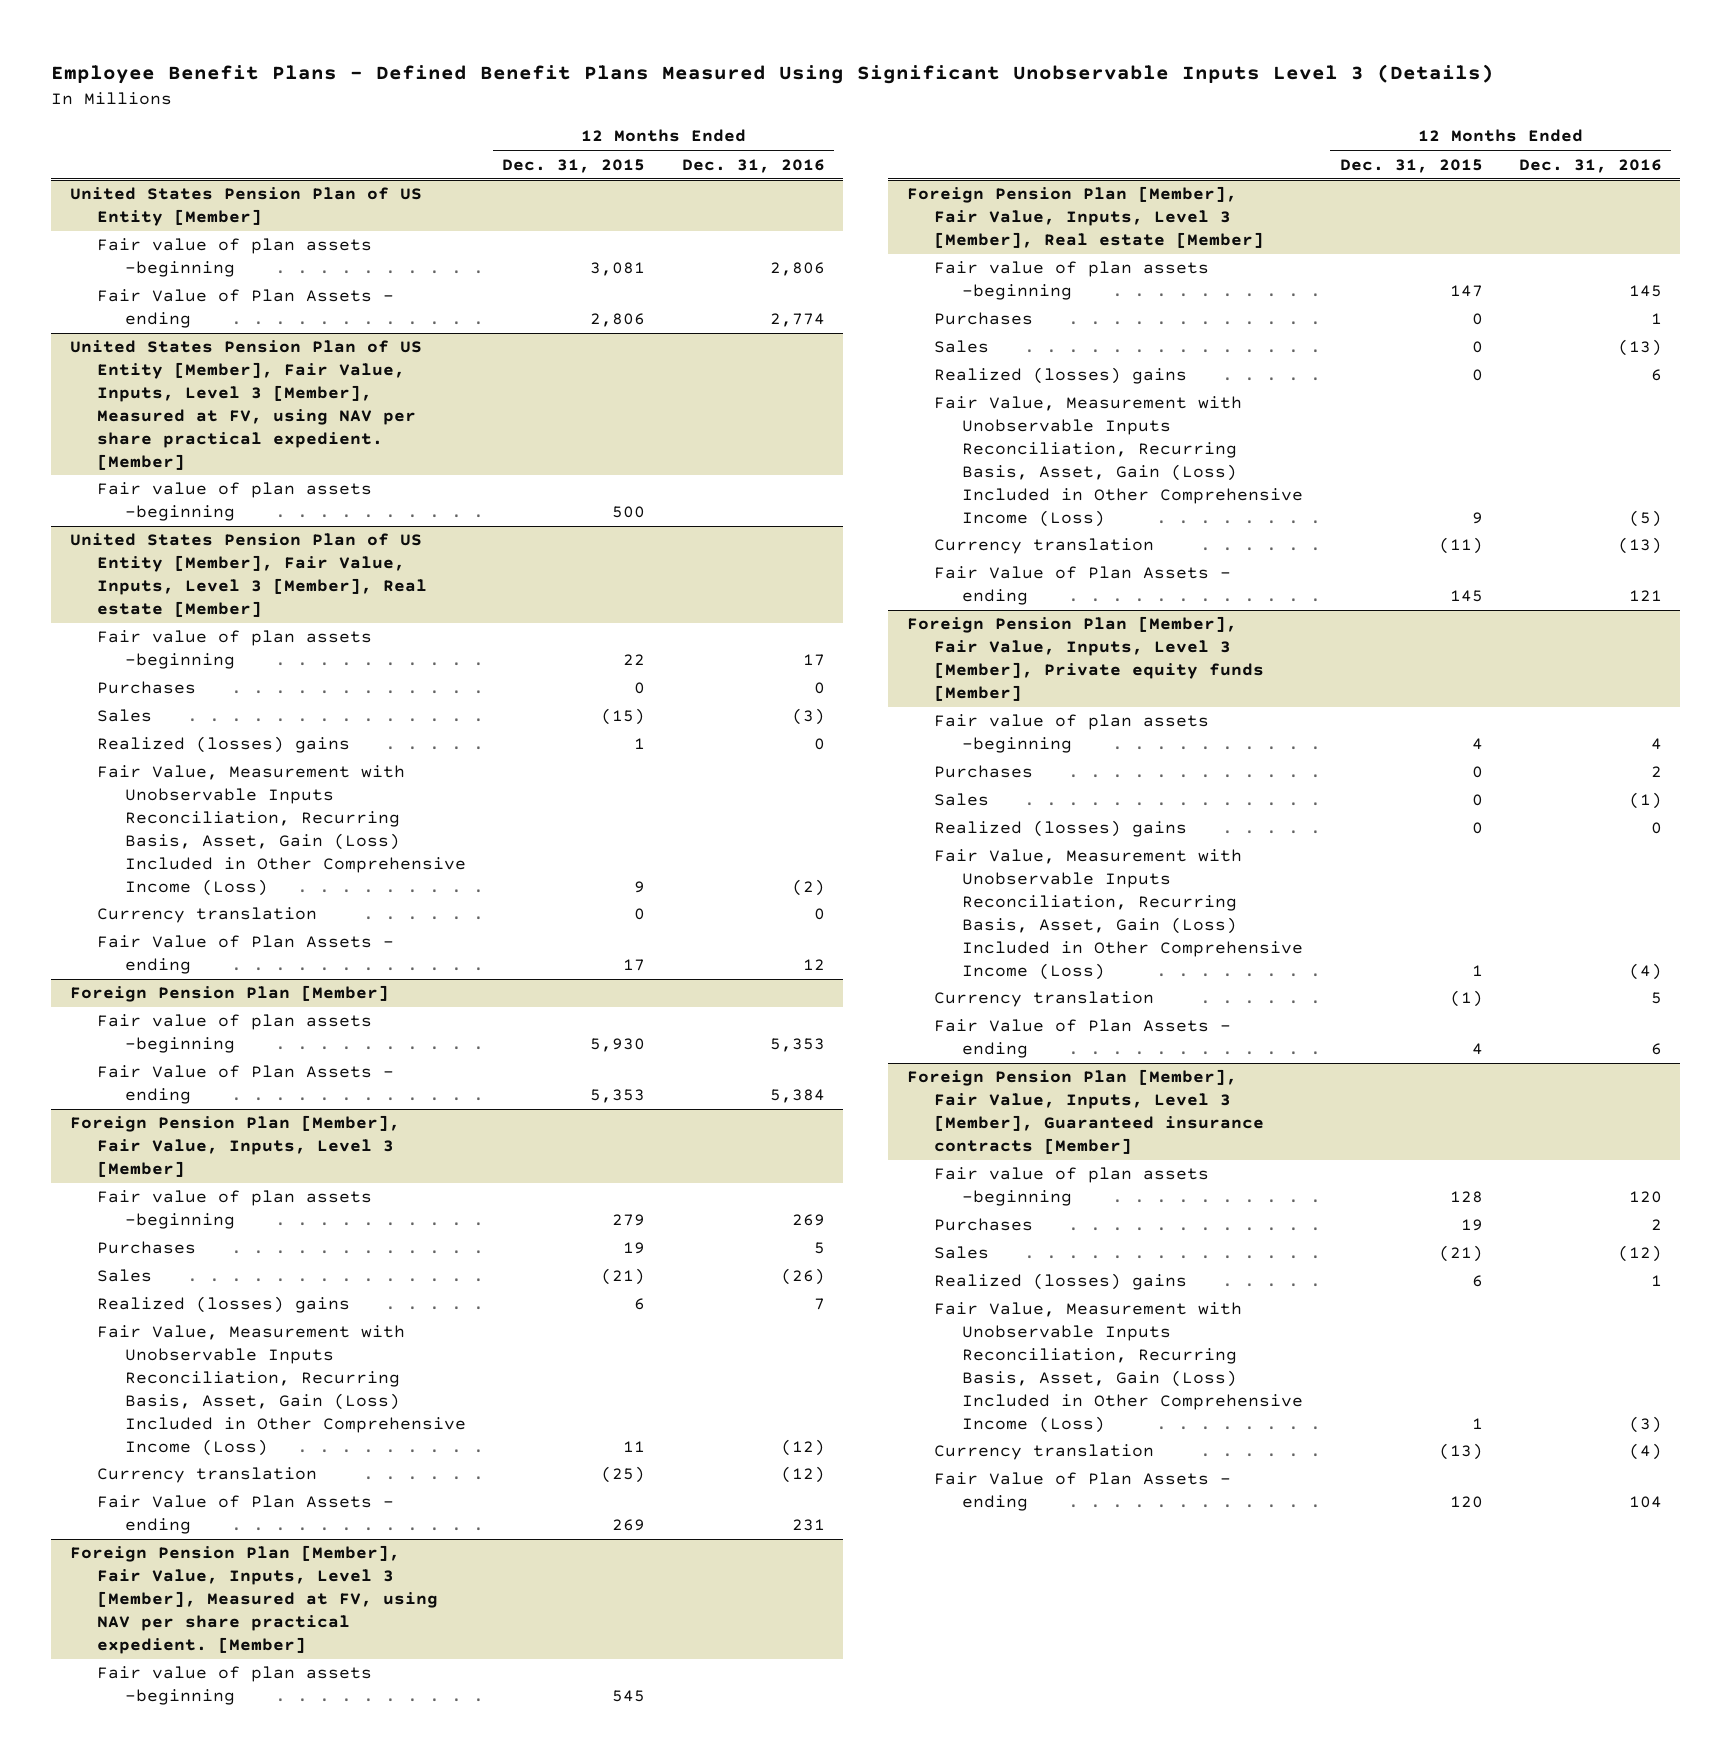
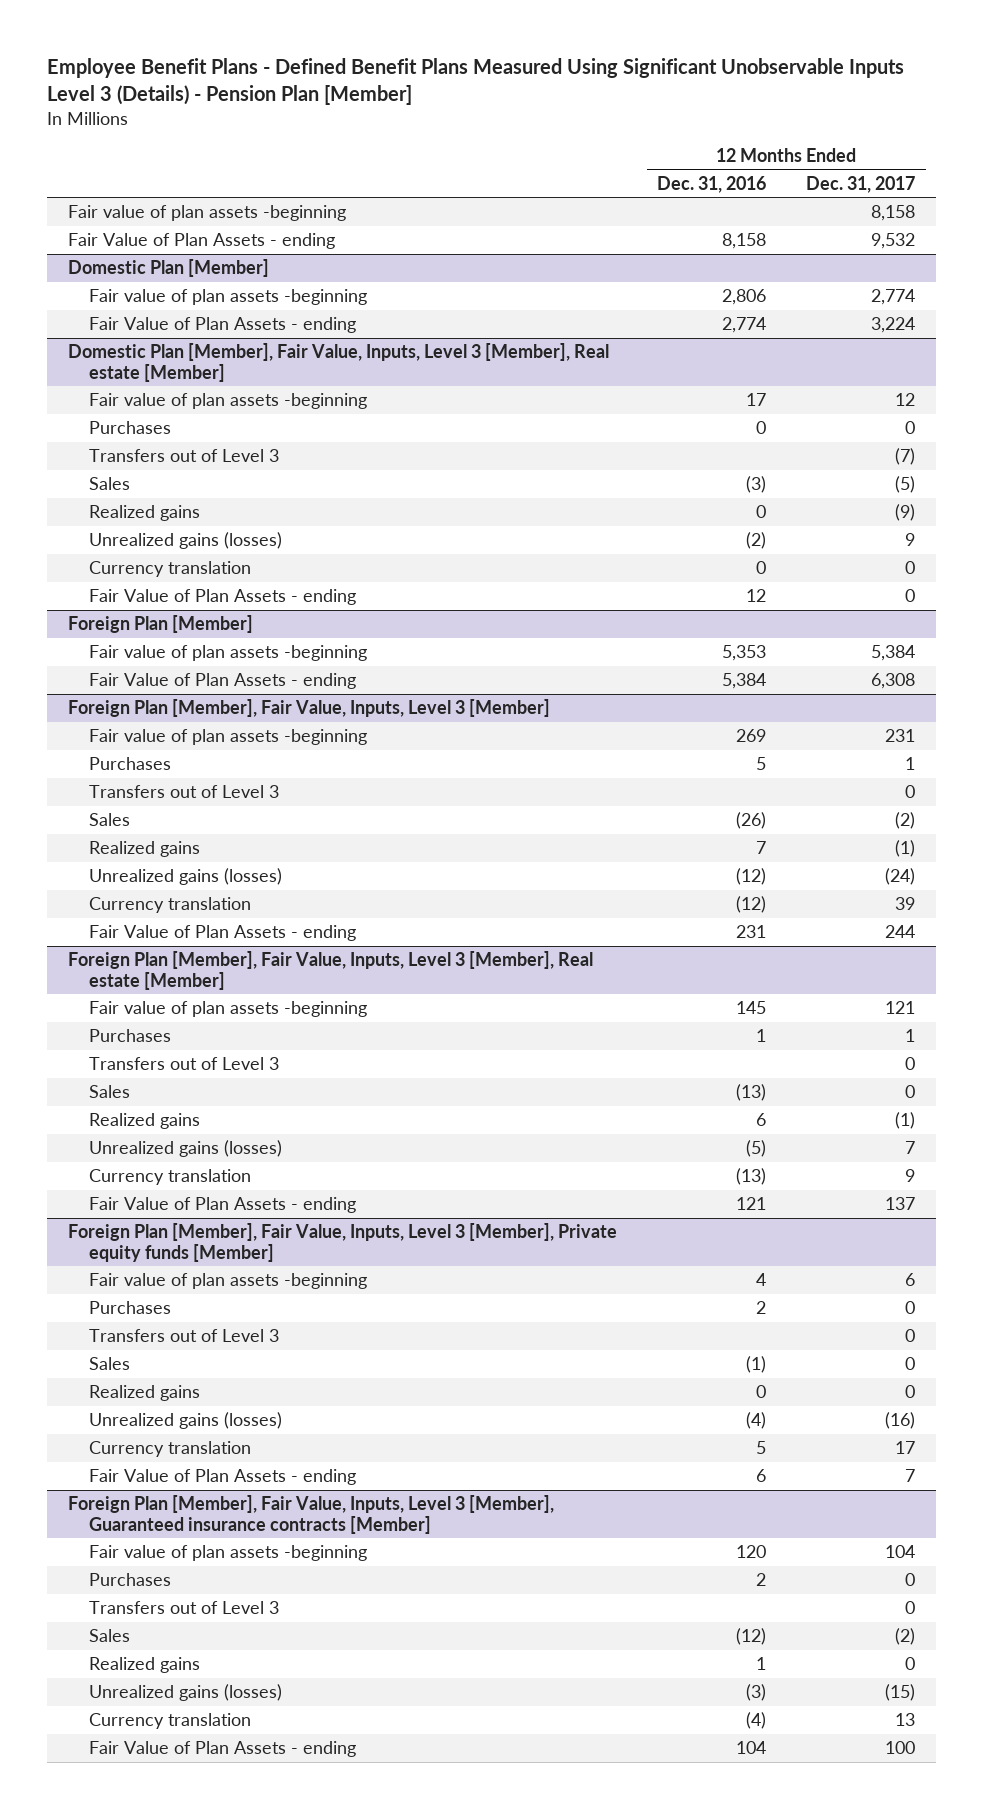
- Employee Benefit Plans - Defined Benefit Plans Measured Using Significant Unobservable Inputs Level 3 (Details)
+ Employee Benefit Plans - Defined Benefit Plans Measured Using Significant Unobservable Inputs Level 3 (Details) - Pension Plan [Member]
- | 12 Months Ended Dec. 31, 2015 | 12 Months Ended Dec. 31, 2016
+ | 12 Months Ended Dec. 31, 2016 | 12 Months Ended Dec. 31, 2017
- United States Pension Plan of US Entity [Member]
+ Fair value of plan assets -beginning | | 8,158
+ Fair Value of Plan Assets - ending | 8,158 | 9,532
+ Domestic Plan [Member]
- United States Pension Plan of US Entity [Member], Fair Value, Inputs, Level 3 [Member], Measured at FV, using NAV per share practical expedient. [Member]
- Fair value of plan assets -beginning | 500 |
- United States Pension Plan of US Entity [Member], Fair Value, Inputs, Level 3 [Member], Real estate [Member]
+ Domestic Plan [Member], Fair Value, Inputs, Level 3 [Member], Real estate [Member]
+ Transfers out of Level 3 | | (7)
- Realized (losses) gains | 1 | 0
- Fair Value, Measurement with Unobservable Inputs Reconciliation, Recurring Basis, Asset, Gain (Loss) Included in Other Comprehensive Income (Loss) | 9 | (2)
+ Realized gains | 0 | (9)
+ Unrealized gains (losses) | (2) | 9
- Foreign Pension Plan [Member]
+ Foreign Plan [Member]
- Foreign Pension Plan [Member], Fair Value, Inputs, Level 3 [Member]
+ Foreign Plan [Member], Fair Value, Inputs, Level 3 [Member]
+ Transfers out of Level 3 | | 0
- Realized (losses) gains | 6 | 7
- Fair Value, Measurement with Unobservable Inputs Reconciliation, Recurring Basis, Asset, Gain (Loss) Included in Other Comprehensive Income (Loss) | 11 | (12)
+ Realized gains | 7 | (1)
+ Unrealized gains (losses) | (12) | (24)
- Foreign Pension Plan [Member], Fair Value, Inputs, Level 3 [Member], Measured at FV, using NAV per share practical expedient. [Member]
- Fair value of plan assets -beginning | 545 |
- Foreign Pension Plan [Member], Fair Value, Inputs, Level 3 [Member], Real estate [Member]
+ Foreign Plan [Member], Fair Value, Inputs, Level 3 [Member], Real estate [Member]
+ Transfers out of Level 3 | | 0
- Realized (losses) gains | 0 | 6
- Fair Value, Measurement with Unobservable Inputs Reconciliation, Recurring Basis, Asset, Gain (Loss) Included in Other Comprehensive Income (Loss) | 9 | (5)
+ Realized gains | 6 | (1)
+ Unrealized gains (losses) | (5) | 7
- Foreign Pension Plan [Member], Fair Value, Inputs, Level 3 [Member], Private equity funds [Member]
+ Foreign Plan [Member], Fair Value, Inputs, Level 3 [Member], Private equity funds [Member]
+ Transfers out of Level 3 | | 0
- Realized (losses) gains | 0 | 0
- Fair Value, Measurement with Unobservable Inputs Reconciliation, Recurring Basis, Asset, Gain (Loss) Included in Other Comprehensive Income (Loss) | 1 | (4)
+ Realized gains | 0 | 0
+ Unrealized gains (losses) | (4) | (16)
- Foreign Pension Plan [Member], Fair Value, Inputs, Level 3 [Member], Guaranteed insurance contracts [Member]
+ Foreign Plan [Member], Fair Value, Inputs, Level 3 [Member], Guaranteed insurance contracts [Member]
+ Transfers out of Level 3 | | 0
- Realized (losses) gains | 6 | 1
- Fair Value, Measurement with Unobservable Inputs Reconciliation, Recurring Basis, Asset, Gain (Loss) Included in Other Comprehensive Income (Loss) | 1 | (3)
+ Realized gains | 1 | 0
+ Unrealized gains (losses) | (3) | (15)

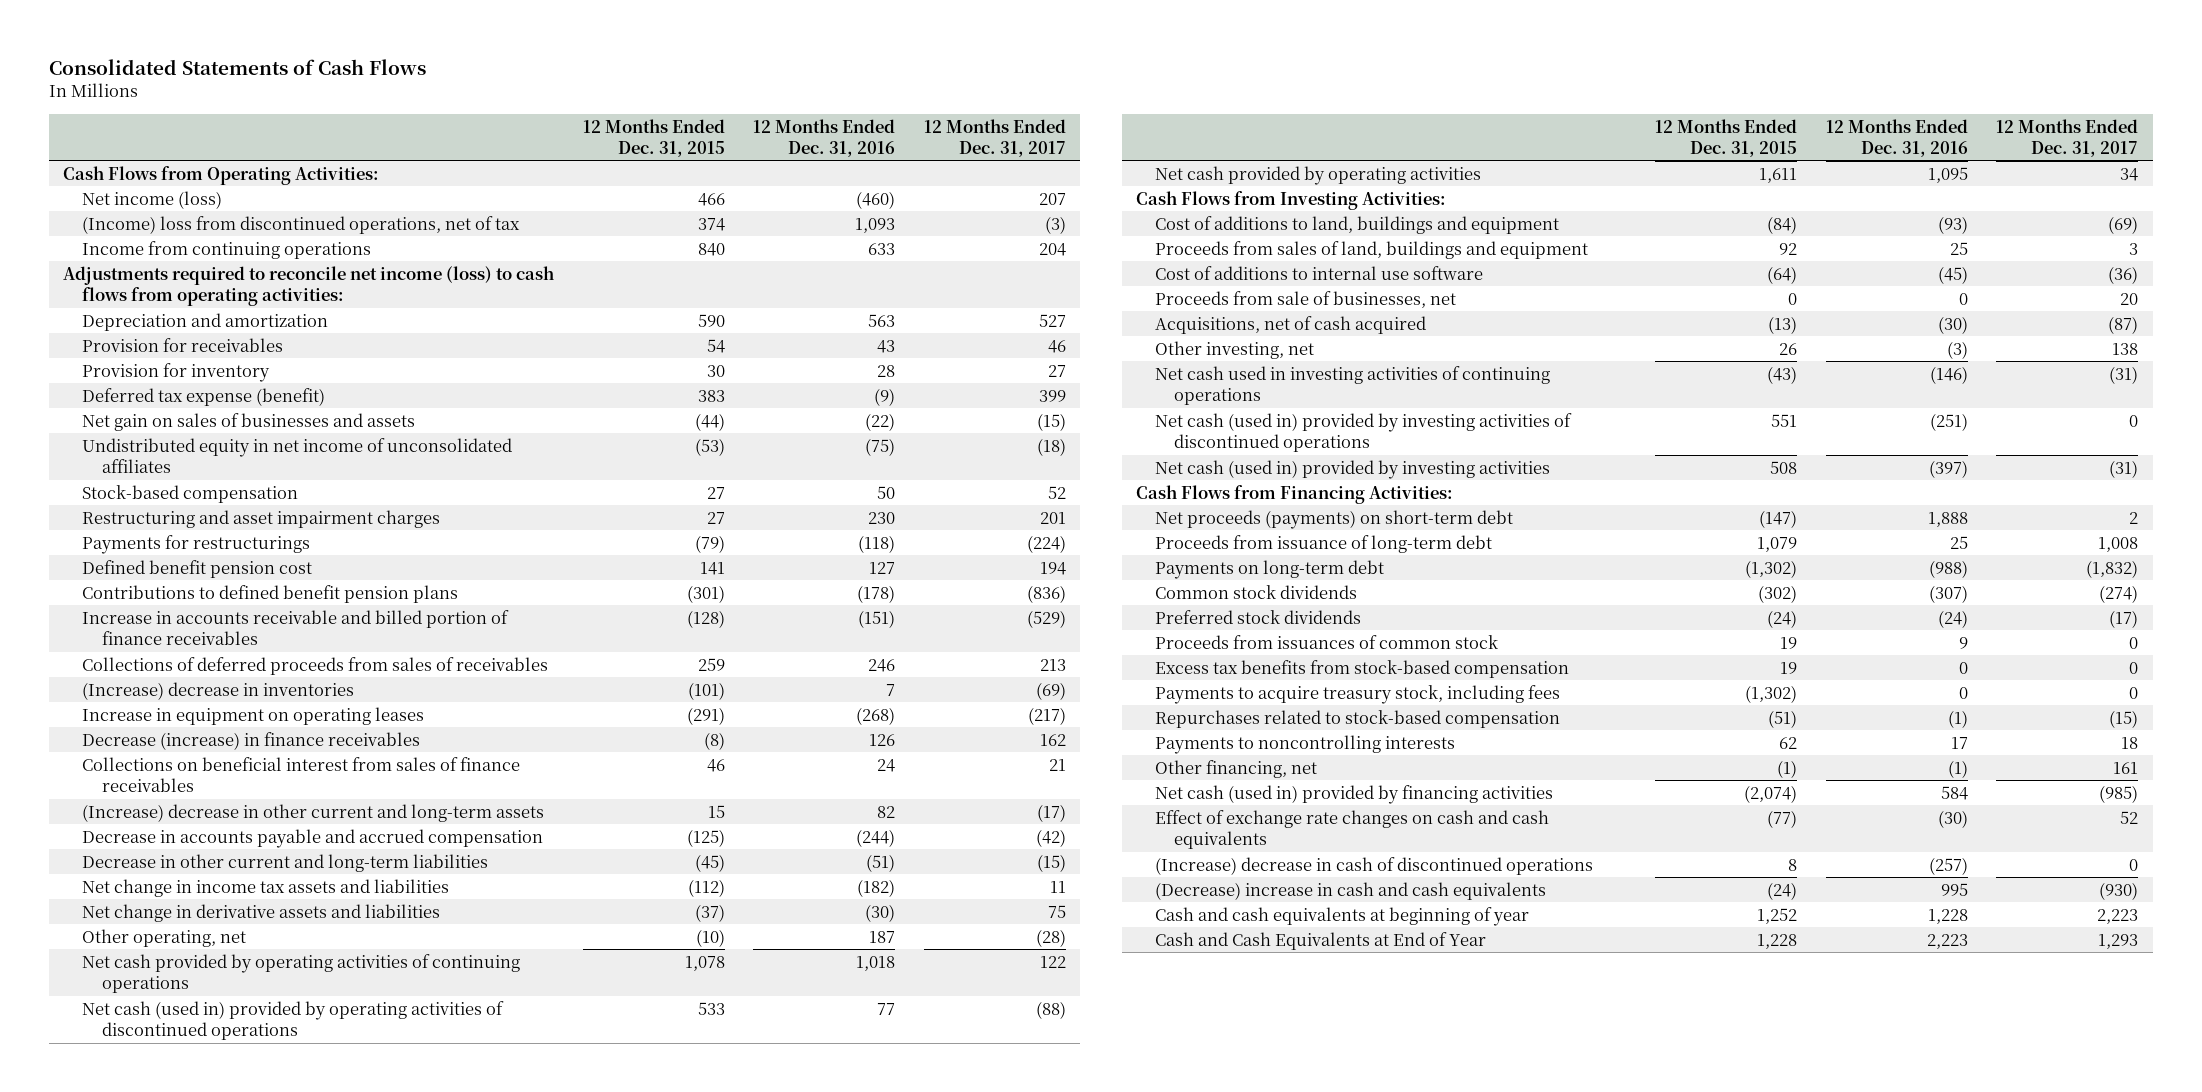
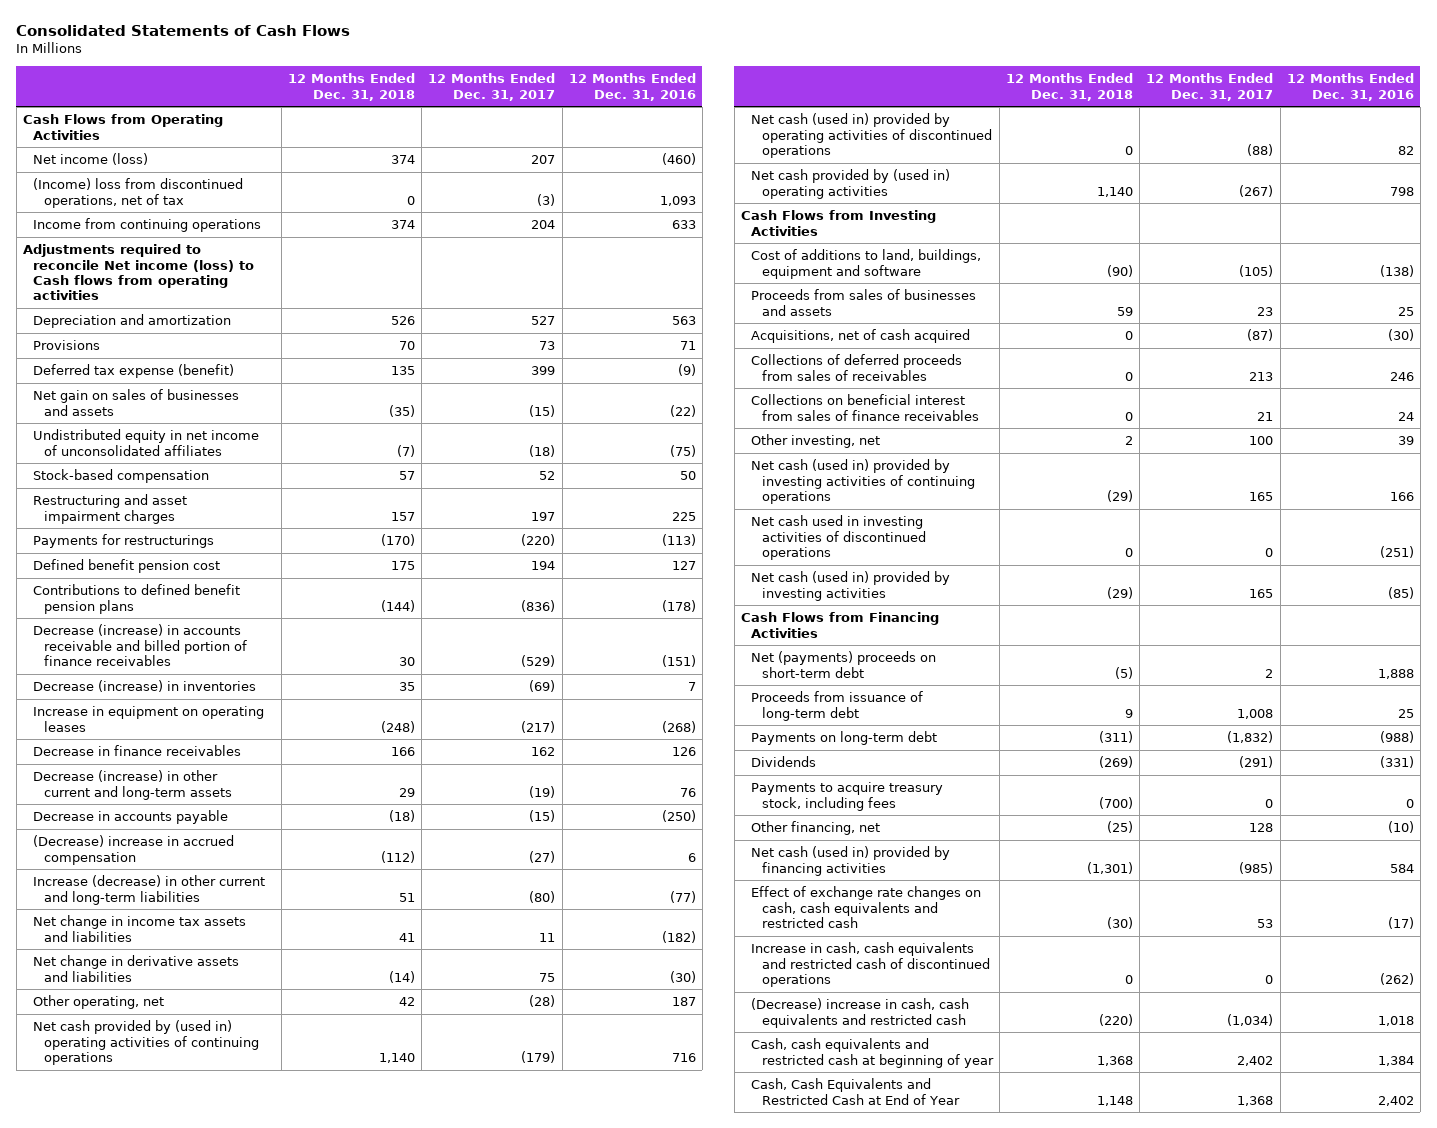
- | 12 Months Ended Dec. 31, 2015 | 12 Months Ended Dec. 31, 2016 | 12 Months Ended Dec. 31, 2017
+ | 12 Months Ended Dec. 31, 2018 | 12 Months Ended Dec. 31, 2017 | 12 Months Ended Dec. 31, 2016
- Cash Flows from Operating Activities:
+ Cash Flows from Operating Activities
- Adjustments required to reconcile net income (loss) to cash flows from operating activities:
+ Adjustments required to reconcile Net income (loss) to Cash flows from operating activities
- Provision for receivables | 54 | 43 | 46
- Provision for inventory | 30 | 28 | 27
+ Provisions | 70 | 73 | 71
- Restructuring and asset impairment charges | 27 | 230 | 201
- Payments for restructurings | (79) | (118) | (224)
+ Restructuring and asset impairment charges | 157 | 197 | 225
+ Payments for restructurings | (170) | (220) | (113)
- Increase in accounts receivable and billed portion of finance receivables | (128) | (151) | (529)
- (Increase) decrease in inventories | (101) | 7 | (69)
+ Decrease (increase) in accounts receivable and billed portion of finance receivables | 30 | (529) | (151)
+ Decrease (increase) in inventories | 35 | (69) | 7
- Decrease (increase) in finance receivables | (8) | 126 | 162
- (Increase) decrease in other current and long-term assets | 15 | 82 | (17)
- Decrease in accounts payable and accrued compensation | (125) | (244) | (42)
- Decrease in other current and long-term liabilities | (45) | (51) | (15)
+ Decrease in finance receivables | 166 | 162 | 126
+ Decrease (increase) in other current and long-term assets | 29 | (19) | 76
+ Decrease in accounts payable | (18) | (15) | (250)
+ (Decrease) increase in accrued compensation | (112) | (27) | 6
+ Increase (decrease) in other current and long-term liabilities | 51 | (80) | (77)
- Net cash provided by operating activities of continuing operations | 1,078 | 1,018 | 122
- Net cash (used in) provided by operating activities of discontinued operations | 533 | 77 | (88)
- Net cash provided by operating activities | 1,611 | 1,095 | 34
- Cash Flows from Investing Activities:
- Cost of additions to land, buildings and equipment | (84) | (93) | (69)
- Proceeds from sales of land, buildings and equipment | 92 | 25 | 3
- Cost of additions to internal use software | (64) | (45) | (36)
- Proceeds from sale of businesses, net | 0 | 0 | 20
+ Net cash provided by (used in) operating activities of continuing operations | 1,140 | (179) | 716
+ Net cash (used in) provided by operating activities of discontinued operations | 0 | (88) | 82
+ Net cash provided by (used in) operating activities | 1,140 | (267) | 798
+ Cash Flows from Investing Activities
+ Cost of additions to land, buildings, equipment and software | (90) | (105) | (138)
+ Proceeds from sales of businesses and assets | 59 | 23 | 25
- Other investing, net | 26 | (3) | 138
- Net cash used in investing activities of continuing operations | (43) | (146) | (31)
- Net cash (used in) provided by investing activities of discontinued operations | 551 | (251) | 0
- Net cash (used in) provided by investing activities | 508 | (397) | (31)
- Cash Flows from Financing Activities:
- Net proceeds (payments) on short-term debt | (147) | 1,888 | 2
moved down: Collections of deferred proceeds from sales of receivables | 0 | 213 | 246
moved down: Collections on beneficial interest from sales of finance receivables | 0 | 21 | 24
+ Other investing, net | 2 | 100 | 39
+ Net cash (used in) provided by investing activities of continuing operations | (29) | 165 | 166
+ Net cash used in investing activities of discontinued operations | 0 | 0 | (251)
+ Net cash (used in) provided by investing activities | (29) | 165 | (85)
+ Cash Flows from Financing Activities
+ Net (payments) proceeds on short-term debt | (5) | 2 | 1,888
- Common stock dividends | (302) | (307) | (274)
- Preferred stock dividends | (24) | (24) | (17)
- Proceeds from issuances of common stock | 19 | 9 | 0
- Excess tax benefits from stock-based compensation | 19 | 0 | 0
+ Dividends | (269) | (291) | (331)
- Repurchases related to stock-based compensation | (51) | (1) | (15)
- Payments to noncontrolling interests | 62 | 17 | 18
- Other financing, net | (1) | (1) | 161
+ Other financing, net | (25) | 128 | (10)
- Effect of exchange rate changes on cash and cash equivalents | (77) | (30) | 52
- (Increase) decrease in cash of discontinued operations | 8 | (257) | 0
- (Decrease) increase in cash and cash equivalents | (24) | 995 | (930)
- Cash and cash equivalents at beginning of year | 1,252 | 1,228 | 2,223
- Cash and Cash Equivalents at End of Year | 1,228 | 2,223 | 1,293
+ Effect of exchange rate changes on cash, cash equivalents and restricted cash | (30) | 53 | (17)
+ Increase in cash, cash equivalents and restricted cash of discontinued operations | 0 | 0 | (262)
+ (Decrease) increase in cash, cash equivalents and restricted cash | (220) | (1,034) | 1,018
+ Cash, cash equivalents and restricted cash at beginning of year | 1,368 | 2,402 | 1,384
+ Cash, Cash Equivalents and Restricted Cash at End of Year | 1,148 | 1,368 | 2,402

